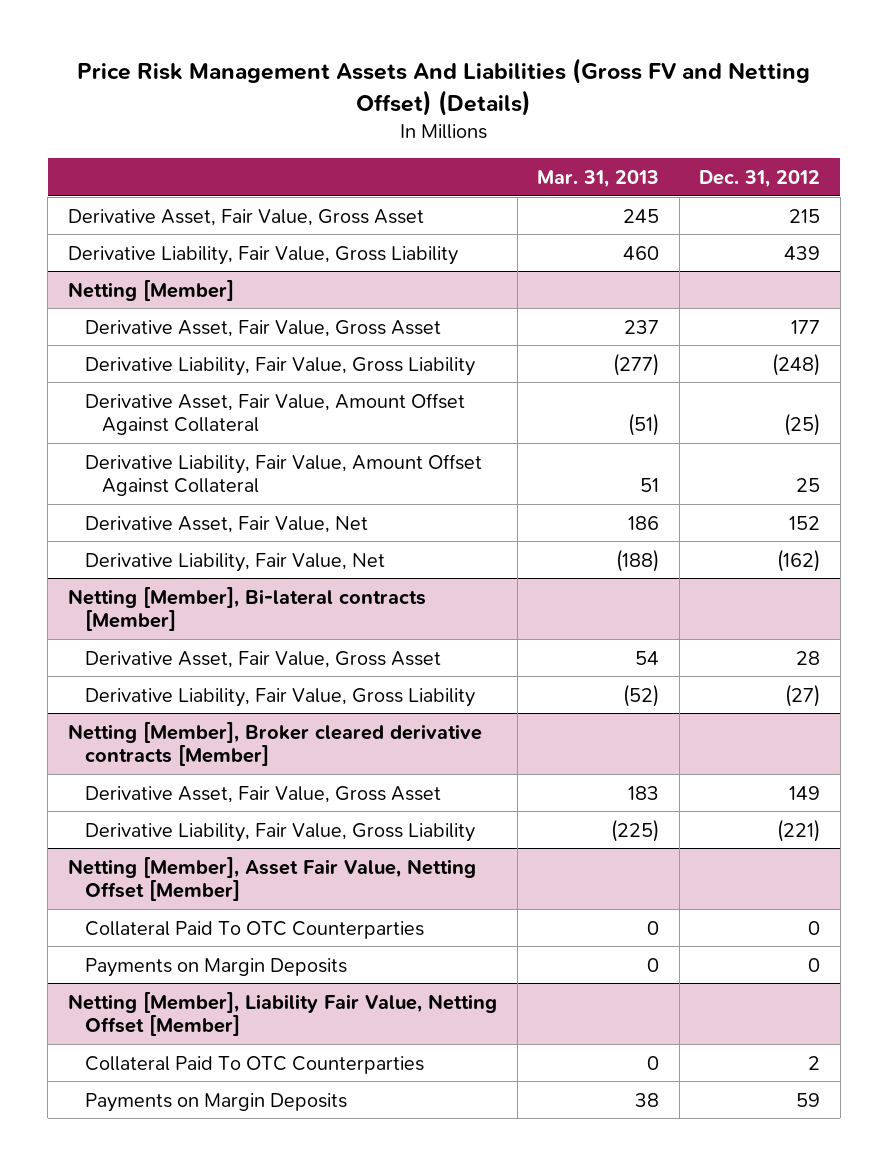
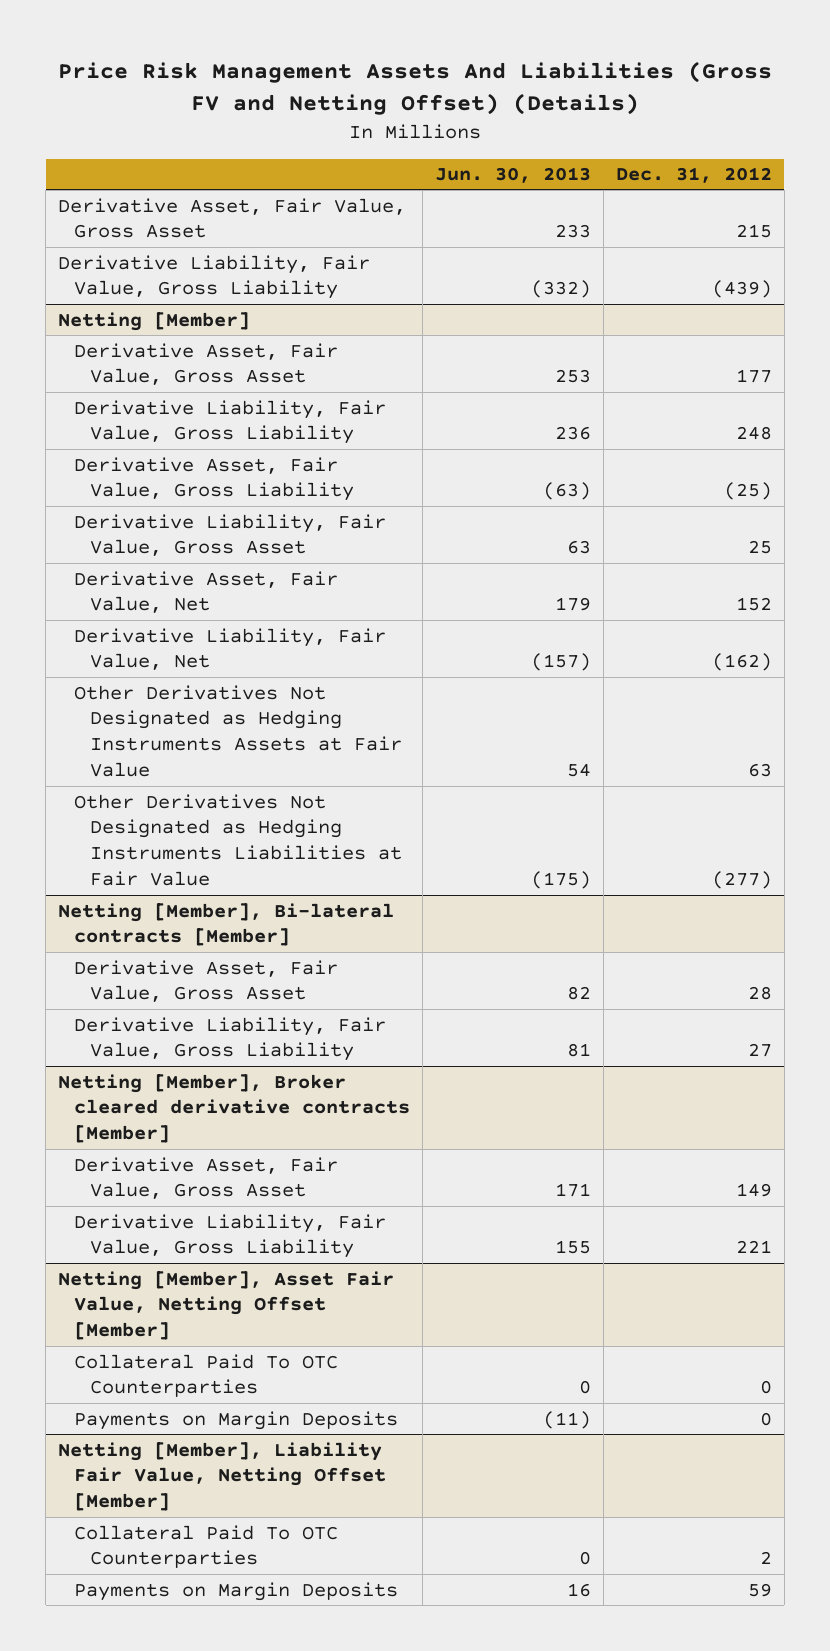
- | Mar. 31, 2013 | Dec. 31, 2012
+ | Jun. 30, 2013 | Dec. 31, 2012
- Derivative Liability, Fair Value, Gross Liability | 460 | 439
+ Derivative Liability, Fair Value, Gross Liability | (332) | (439)
@ Netting [Member]
- Derivative Liability, Fair Value, Gross Liability | (277) | (248)
- Derivative Asset, Fair Value, Amount Offset Against Collateral | (51) | (25)
- Derivative Liability, Fair Value, Amount Offset Against Collateral | 51 | 25
+ Derivative Liability, Fair Value, Gross Liability | 236 | 248
+ Derivative Asset, Fair Value, Gross Liability | (63) | (25)
+ Derivative Liability, Fair Value, Gross Asset | 63 | 25
+ Other Derivatives Not Designated as Hedging Instruments Assets at Fair Value | 54 | 63
+ Other Derivatives Not Designated as Hedging Instruments Liabilities at Fair Value | (175) | (277)
@ Netting [Member], Bi-lateral contracts [Member]
- Derivative Liability, Fair Value, Gross Liability | (52) | (27)
+ Derivative Liability, Fair Value, Gross Liability | 81 | 27
@ Netting [Member], Broker cleared derivative contracts [Member]
- Derivative Liability, Fair Value, Gross Liability | (225) | (221)
+ Derivative Liability, Fair Value, Gross Liability | 155 | 221

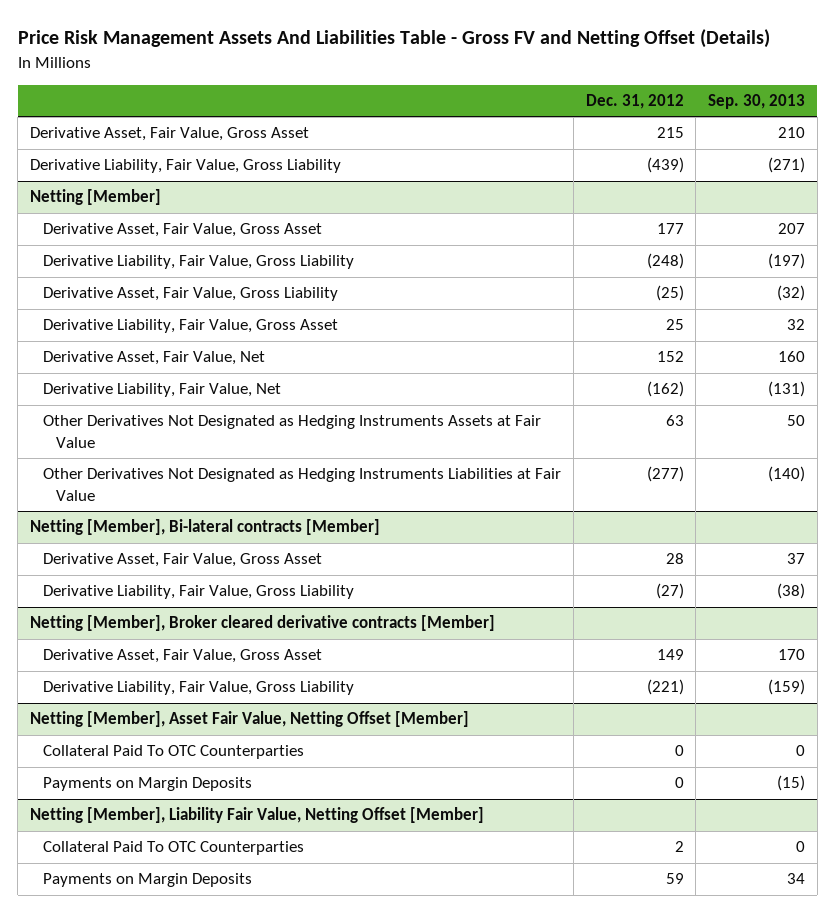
- Price Risk Management Assets And Liabilities (Gross FV and Netting Offset) (Details)
+ Price Risk Management Assets And Liabilities Table - Gross FV and Netting Offset (Details)
- | Jun. 30, 2013 | Dec. 31, 2012
+ | Dec. 31, 2012 | Sep. 30, 2013
@ Netting [Member]
- Derivative Liability, Fair Value, Gross Liability | 236 | 248
+ Derivative Liability, Fair Value, Gross Liability | (248) | (197)
@ Netting [Member], Bi-lateral contracts [Member]
- Derivative Liability, Fair Value, Gross Liability | 81 | 27
+ Derivative Liability, Fair Value, Gross Liability | (27) | (38)
@ Netting [Member], Broker cleared derivative contracts [Member]
- Derivative Liability, Fair Value, Gross Liability | 155 | 221
+ Derivative Liability, Fair Value, Gross Liability | (221) | (159)

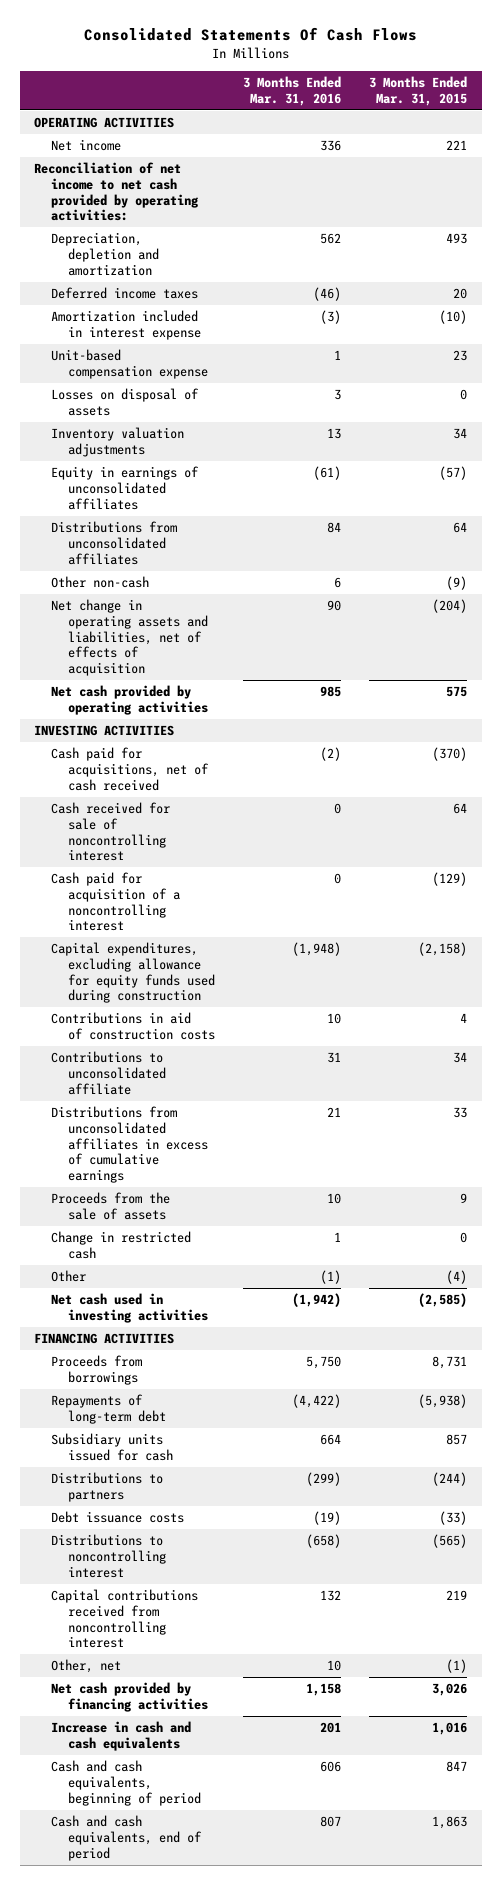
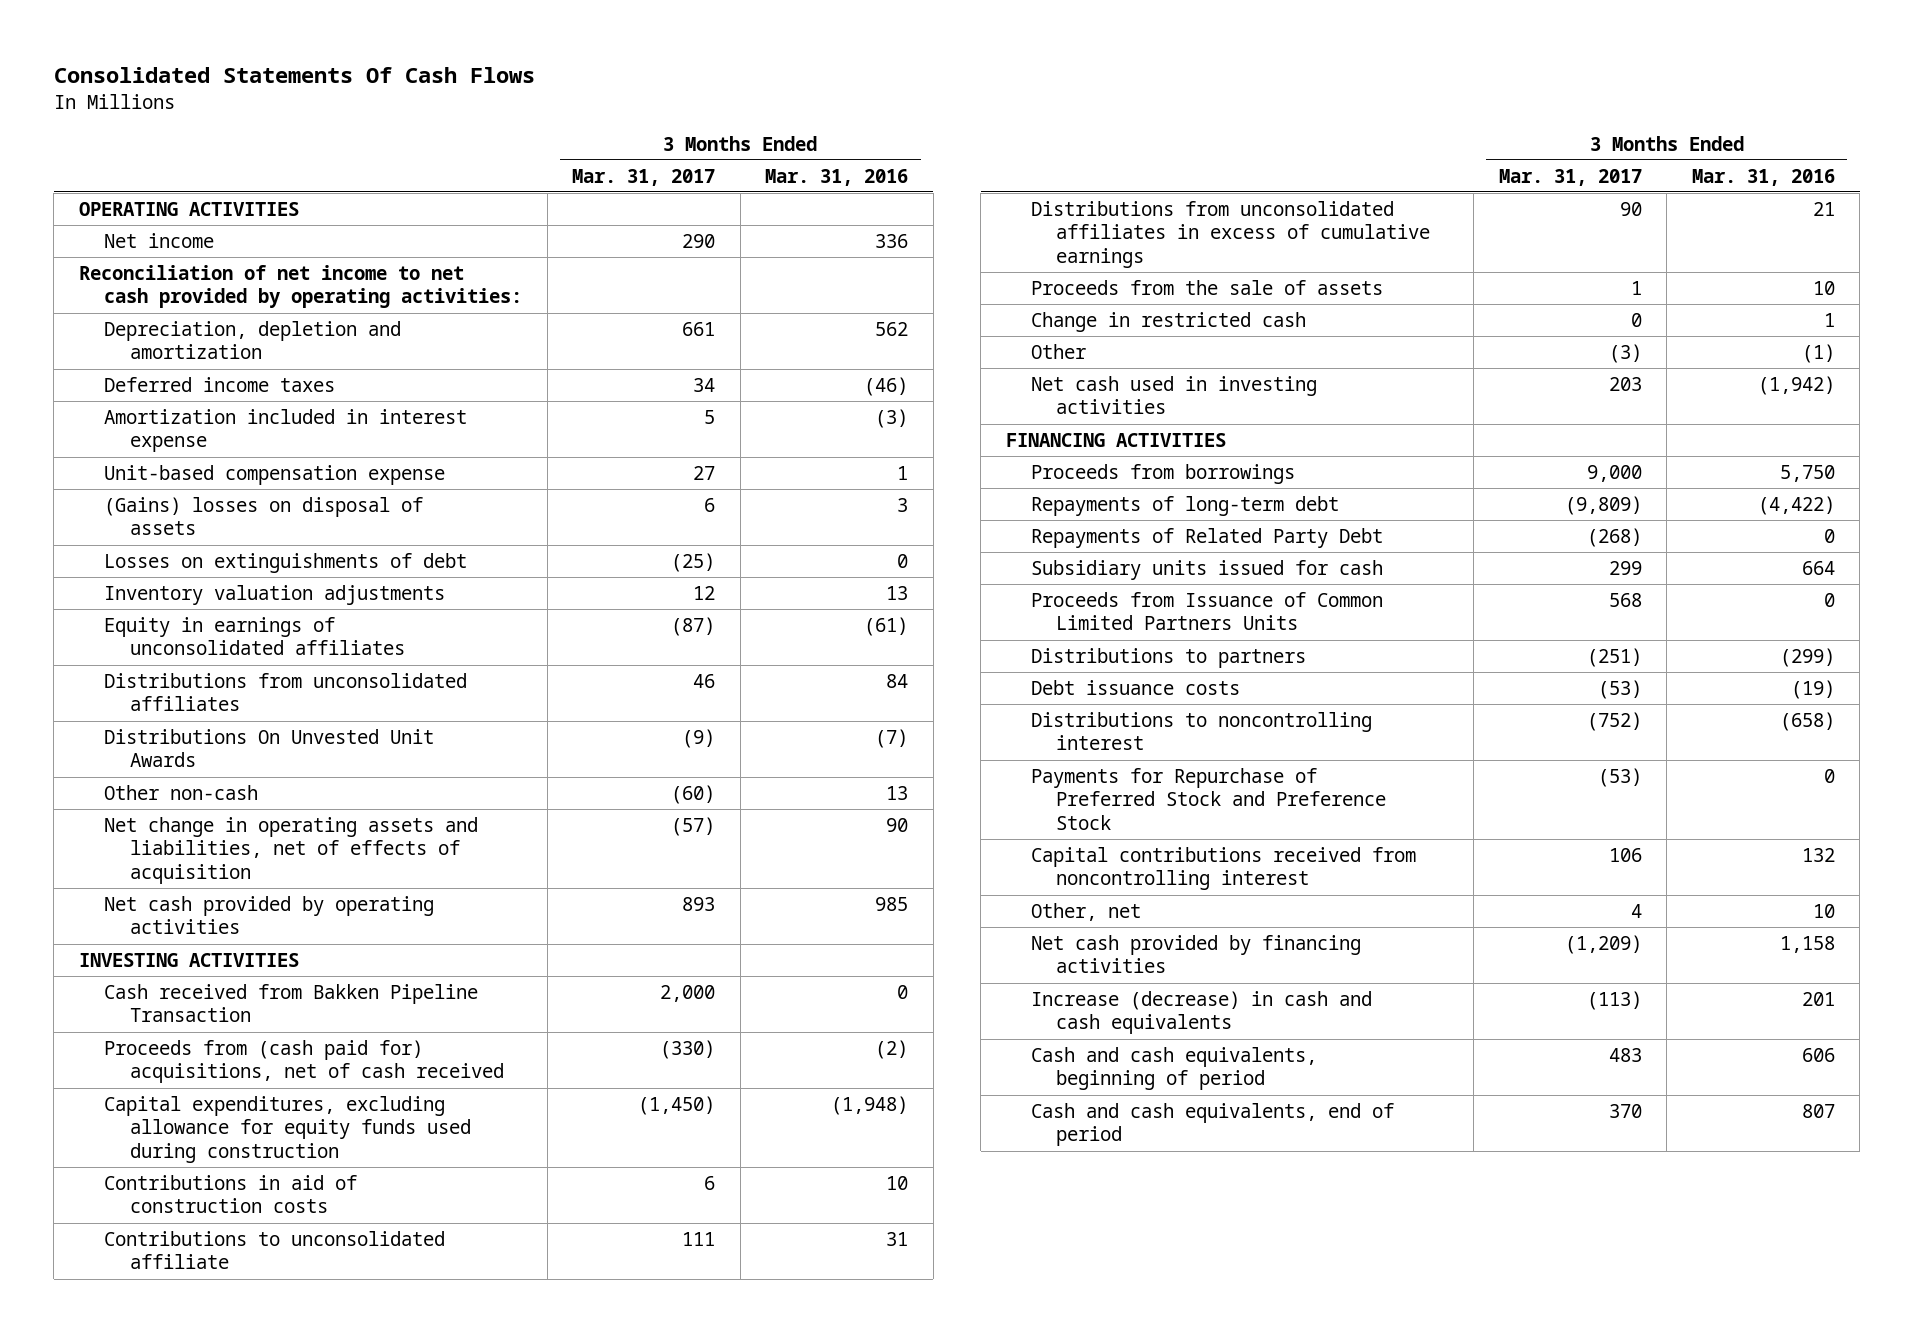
- | 3 Months Ended Mar. 31, 2016 | 3 Months Ended Mar. 31, 2015
+ | 3 Months Ended Mar. 31, 2017 | 3 Months Ended Mar. 31, 2016
- Losses on disposal of assets | 3 | 0
+ (Gains) losses on disposal of assets | 6 | 3
+ Losses on extinguishments of debt | (25) | 0
- Other non-cash | 6 | (9)
+ Distributions On Unvested Unit Awards | (9) | (7)
+ Other non-cash | (60) | 13
- Cash paid for acquisitions, net of cash received | (2) | (370)
- Cash received for sale of noncontrolling interest | 0 | 64
- Cash paid for acquisition of a noncontrolling interest | 0 | (129)
+ Cash received from Bakken Pipeline Transaction | 2,000 | 0
+ Proceeds from (cash paid for) acquisitions, net of cash received | (330) | (2)
+ Repayments of Related Party Debt | (268) | 0
+ Proceeds from Issuance of Common Limited Partners Units | 568 | 0
+ Payments for Repurchase of Preferred Stock and Preference Stock | (53) | 0
- Increase in cash and cash equivalents | 201 | 1,016
+ Increase (decrease) in cash and cash equivalents | (113) | 201

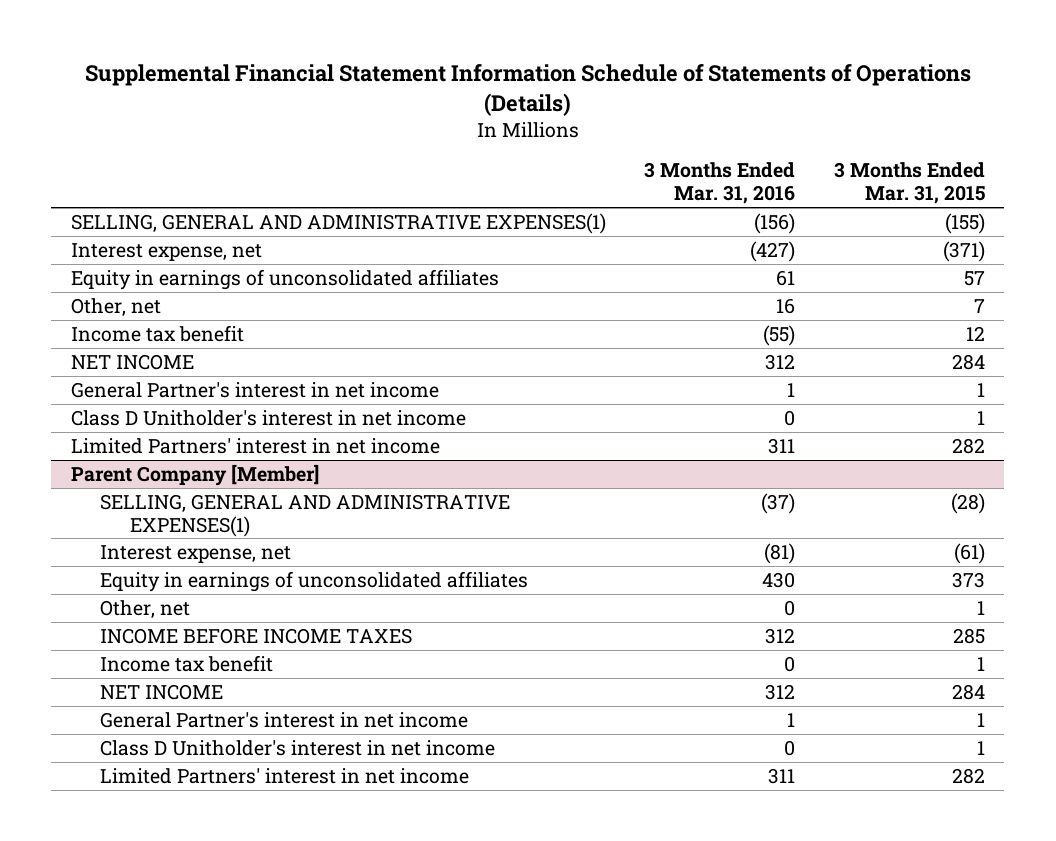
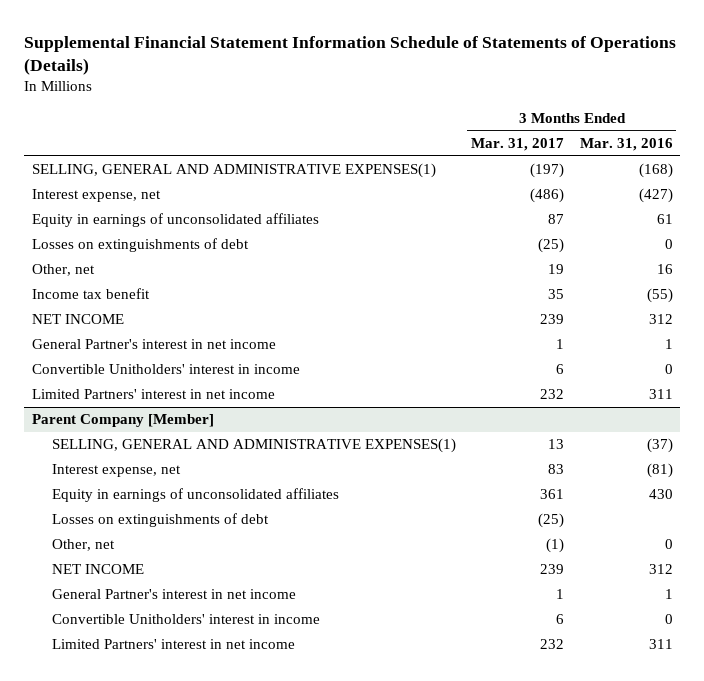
- | 3 Months Ended Mar. 31, 2016 | 3 Months Ended Mar. 31, 2015
+ | 3 Months Ended Mar. 31, 2017 | 3 Months Ended Mar. 31, 2016
- SELLING, GENERAL AND ADMINISTRATIVE EXPENSES(1) | (156) | (155)
+ SELLING, GENERAL AND ADMINISTRATIVE EXPENSES(1) | (197) | (168)
+ Losses on extinguishments of debt | (25) | 0
- Class D Unitholder's interest in net income | 0 | 1
+ Convertible Unitholders' interest in income | 6 | 0
@ Parent Company [Member]
+ Losses on extinguishments of debt | (25) |
- INCOME BEFORE INCOME TAXES | 312 | 285
- Income tax benefit | 0 | 1
- Class D Unitholder's interest in net income | 0 | 1
+ Convertible Unitholders' interest in income | 6 | 0

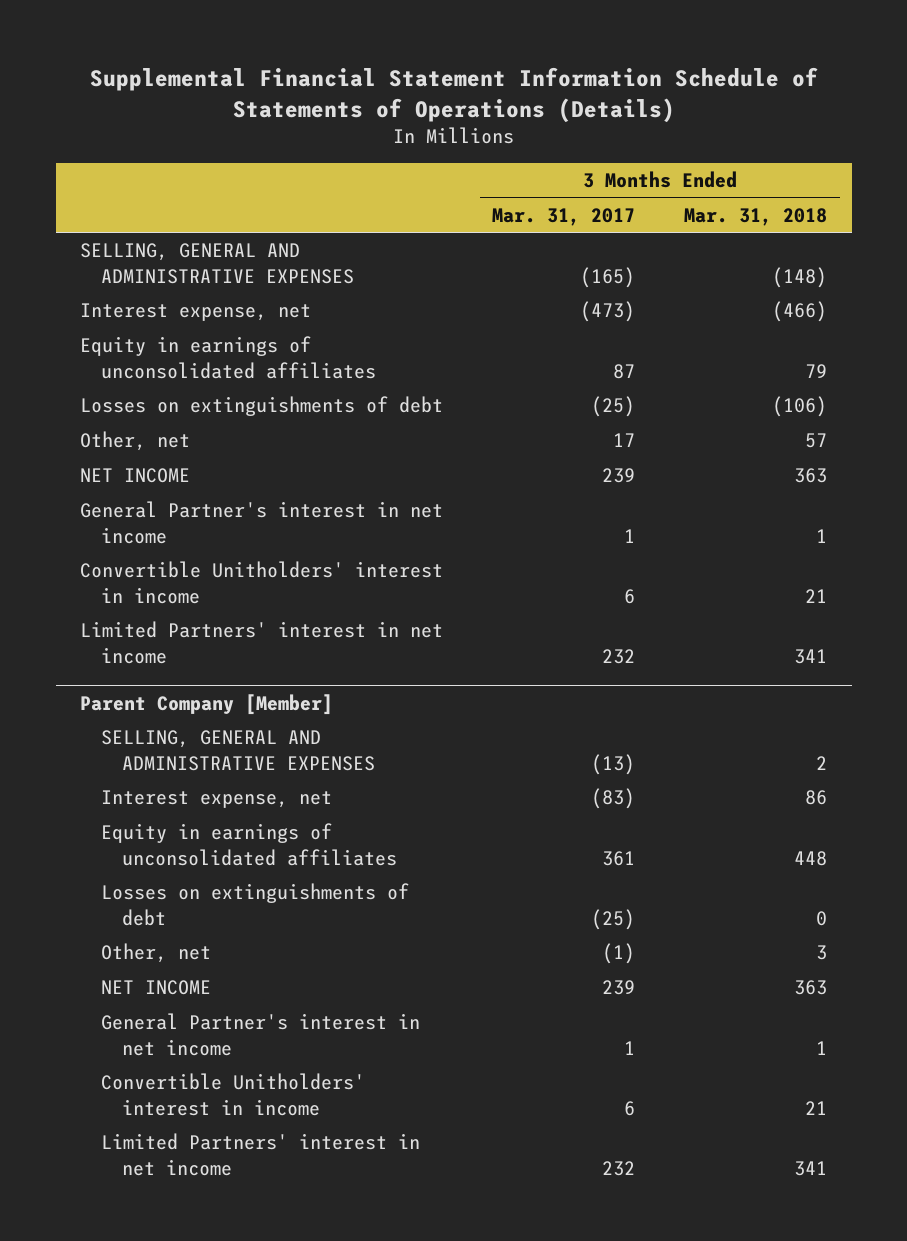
- | 3 Months Ended Mar. 31, 2017 | 3 Months Ended Mar. 31, 2016
+ | 3 Months Ended Mar. 31, 2017 | 3 Months Ended Mar. 31, 2018
- SELLING, GENERAL AND ADMINISTRATIVE EXPENSES(1) | (197) | (168)
- Interest expense, net | (486) | (427)
+ SELLING, GENERAL AND ADMINISTRATIVE EXPENSES | (165) | (148)
+ Interest expense, net | (473) | (466)
- Other, net | 19 | 16
- Income tax benefit | 35 | (55)
+ Other, net | 17 | 57
@ Parent Company [Member]
- SELLING, GENERAL AND ADMINISTRATIVE EXPENSES(1) | 13 | (37)
- Interest expense, net | 83 | (81)
+ SELLING, GENERAL AND ADMINISTRATIVE EXPENSES | (13) | 2
+ Interest expense, net | (83) | 86

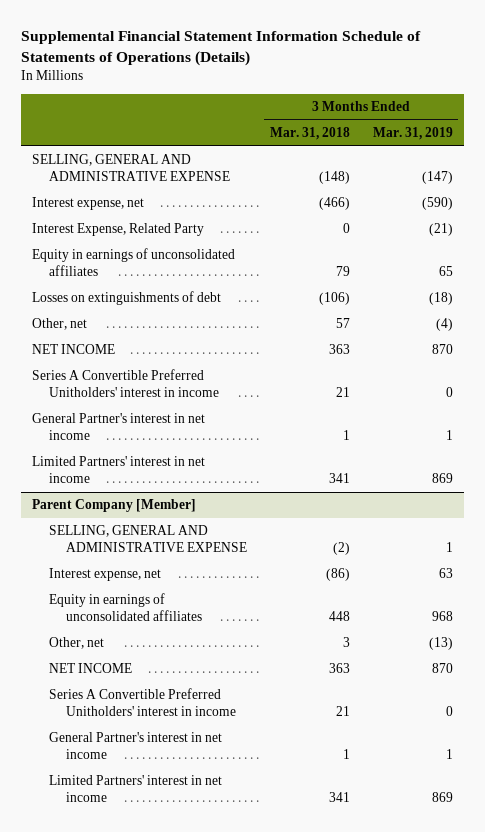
- | 3 Months Ended Mar. 31, 2017 | 3 Months Ended Mar. 31, 2018
+ | 3 Months Ended Mar. 31, 2018 | 3 Months Ended Mar. 31, 2019
- SELLING, GENERAL AND ADMINISTRATIVE EXPENSES | (165) | (148)
+ SELLING, GENERAL AND ADMINISTRATIVE EXPENSE | (148) | (147)
+ Interest Expense, Related Party | 0 | (21)
+ Series A Convertible Preferred Unitholders' interest in income | 21 | 0
- Convertible Unitholders' interest in income | 6 | 21
@ Parent Company [Member]
- SELLING, GENERAL AND ADMINISTRATIVE EXPENSES | (13) | 2
- Interest expense, net | (83) | 86
+ SELLING, GENERAL AND ADMINISTRATIVE EXPENSE | (2) | 1
+ Interest expense, net | (86) | 63
- Losses on extinguishments of debt | (25) | 0
+ Series A Convertible Preferred Unitholders' interest in income | 21 | 0
- Convertible Unitholders' interest in income | 6 | 21

